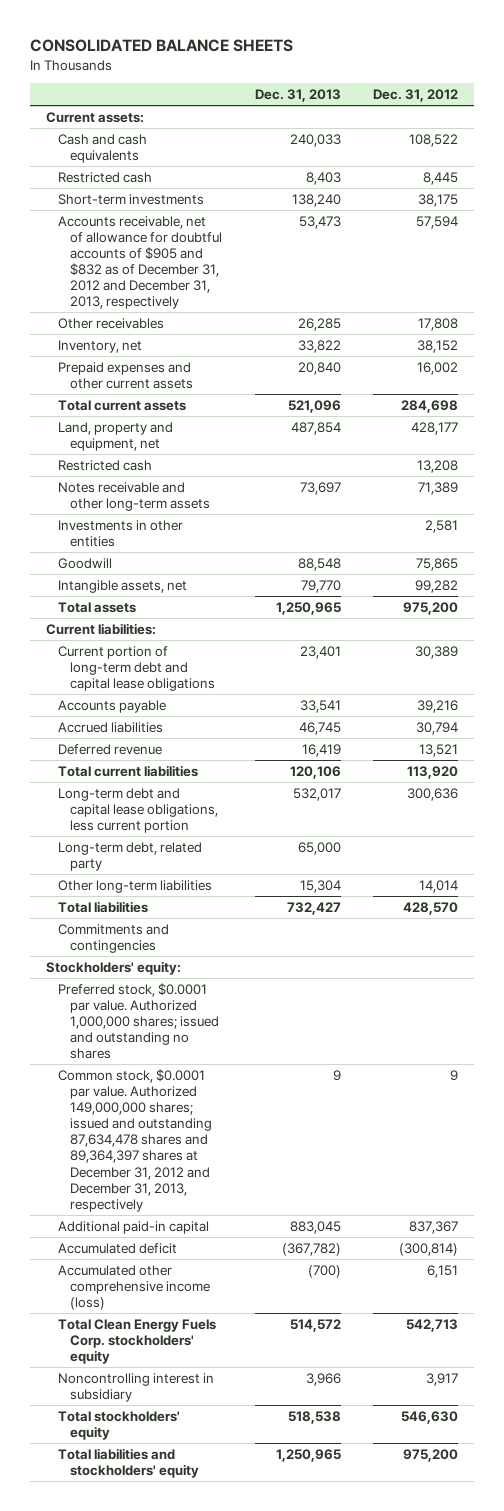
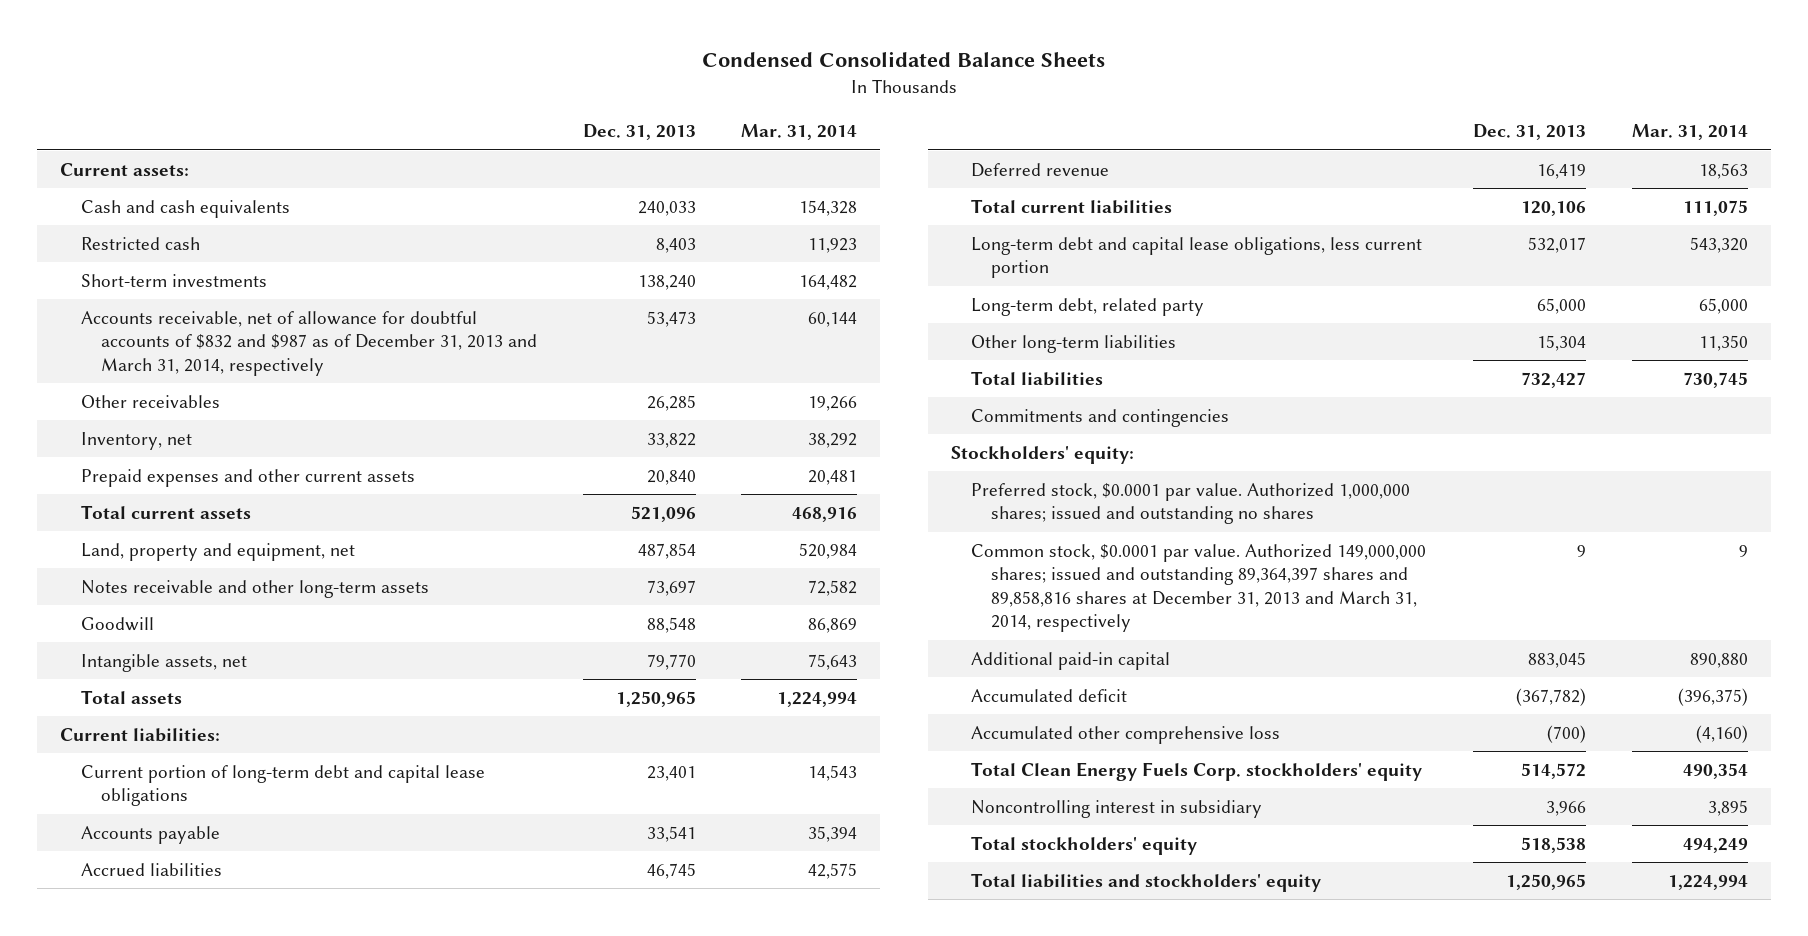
- CONSOLIDATED BALANCE SHEETS
+ Condensed Consolidated Balance Sheets
- | Dec. 31, 2013 | Dec. 31, 2012
+ | Dec. 31, 2013 | Mar. 31, 2014
- Accounts receivable, net of allowance for doubtful accounts of $905 and $832 as of December 31, 2012 and December 31, 2013, respectively | 53,473 | 57,594
+ Accounts receivable, net of allowance for doubtful accounts of $832 and $987 as of December 31, 2013 and March 31, 2014, respectively | 53,473 | 60,144
- Restricted cash | | 13,208
- Investments in other entities | | 2,581
- Common stock, $0.0001 par value. Authorized 149,000,000 shares; issued and outstanding 87,634,478 shares and 89,364,397 shares at December 31, 2012 and December 31, 2013, respectively | 9 | 9
+ Common stock, $0.0001 par value. Authorized 149,000,000 shares; issued and outstanding 89,364,397 shares and 89,858,816 shares at December 31, 2013 and March 31, 2014, respectively | 9 | 9
- Accumulated other comprehensive income (loss) | (700) | 6,151
+ Accumulated other comprehensive loss | (700) | (4,160)

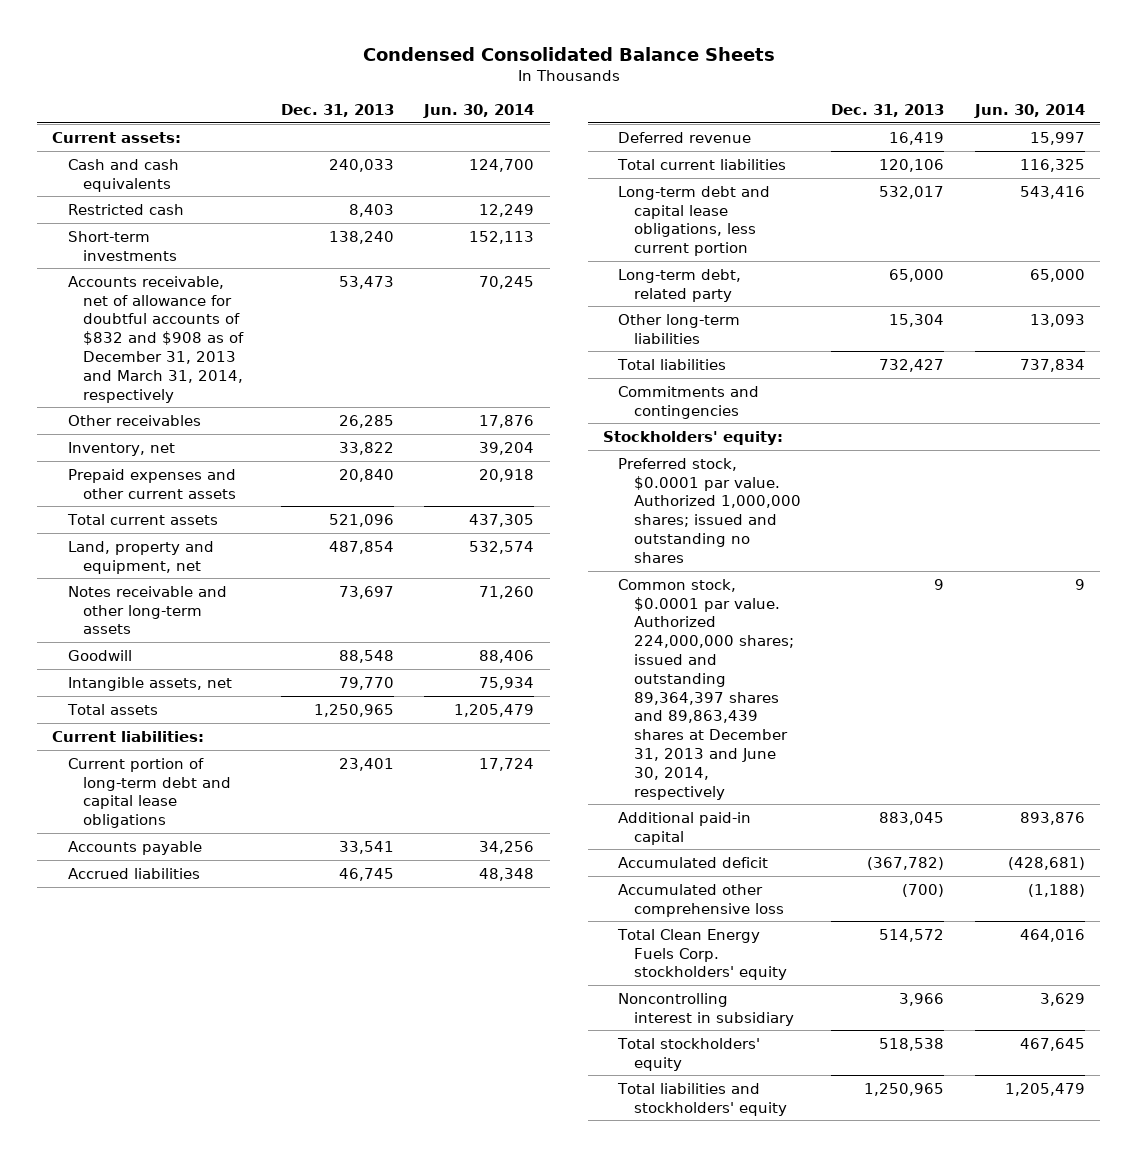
- | Dec. 31, 2013 | Mar. 31, 2014
+ | Dec. 31, 2013 | Jun. 30, 2014
- Accounts receivable, net of allowance for doubtful accounts of $832 and $987 as of December 31, 2013 and March 31, 2014, respectively | 53,473 | 60,144
+ Accounts receivable, net of allowance for doubtful accounts of $832 and $908 as of December 31, 2013 and March 31, 2014, respectively | 53,473 | 70,245
- Common stock, $0.0001 par value. Authorized 149,000,000 shares; issued and outstanding 89,364,397 shares and 89,858,816 shares at December 31, 2013 and March 31, 2014, respectively | 9 | 9
+ Common stock, $0.0001 par value. Authorized 224,000,000 shares; issued and outstanding 89,364,397 shares and 89,863,439 shares at December 31, 2013 and June 30, 2014, respectively | 9 | 9

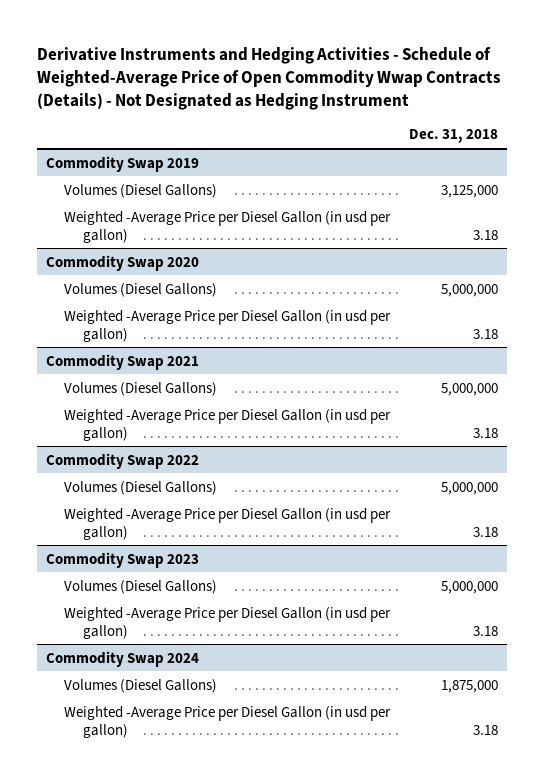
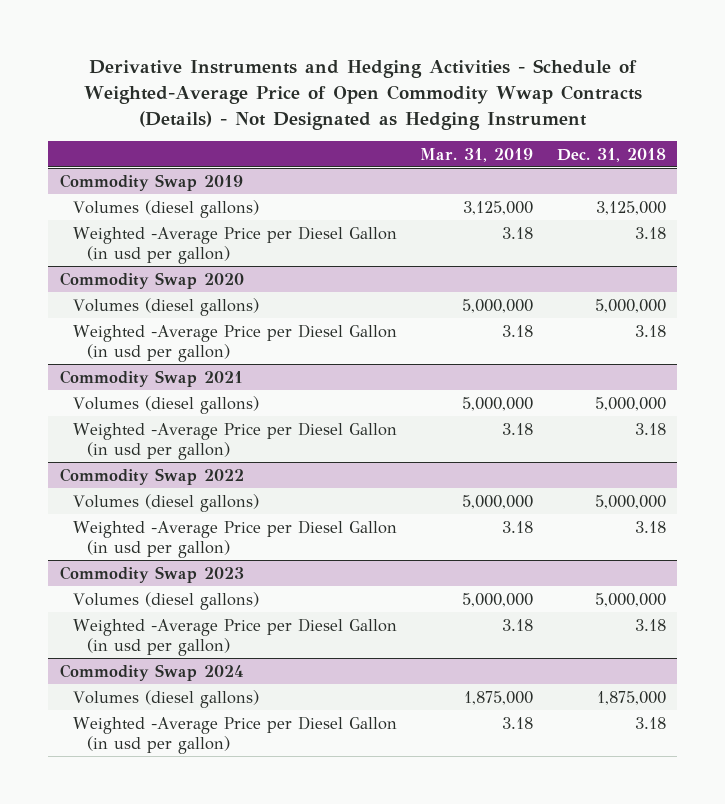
- | Dec. 31, 2018
+ | Mar. 31, 2019 | Dec. 31, 2018
@ Commodity Swap 2019
- Volumes (Diesel Gallons) | 3,125,000
+ Volumes (diesel gallons) | 3,125,000 | 3,125,000
@ Commodity Swap 2020
- Volumes (Diesel Gallons) | 5,000,000
+ Volumes (diesel gallons) | 5,000,000 | 5,000,000
@ Commodity Swap 2021
- Volumes (Diesel Gallons) | 5,000,000
+ Volumes (diesel gallons) | 5,000,000 | 5,000,000
@ Commodity Swap 2022
- Volumes (Diesel Gallons) | 5,000,000
+ Volumes (diesel gallons) | 5,000,000 | 5,000,000
@ Commodity Swap 2023
- Volumes (Diesel Gallons) | 5,000,000
+ Volumes (diesel gallons) | 5,000,000 | 5,000,000
@ Commodity Swap 2024
- Volumes (Diesel Gallons) | 1,875,000
+ Volumes (diesel gallons) | 1,875,000 | 1,875,000

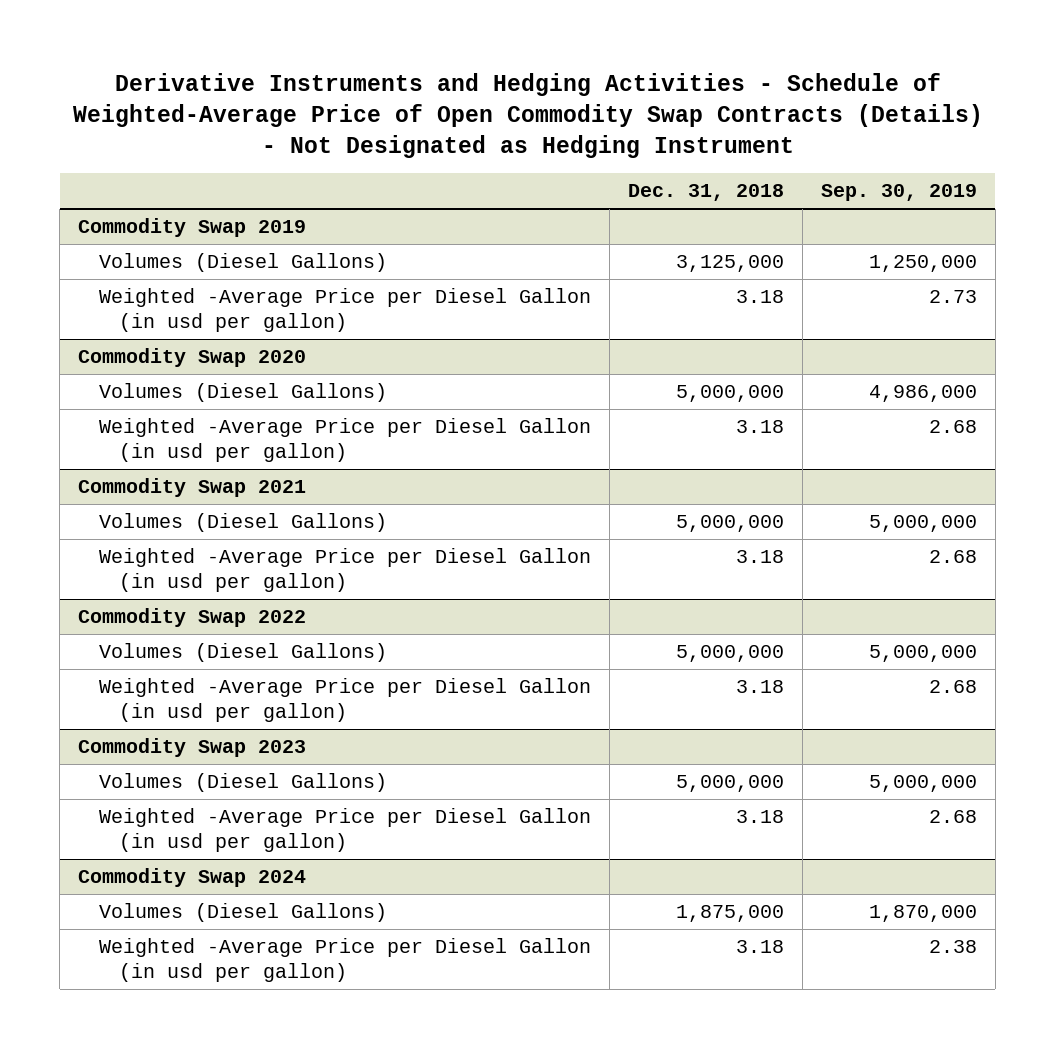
- Derivative Instruments and Hedging Activities - Schedule of Weighted-Average Price of Open Commodity Wwap Contracts (Details) - Not Designated as Hedging Instrument
+ Derivative Instruments and Hedging Activities - Schedule of Weighted-Average Price of Open Commodity Swap Contracts (Details) - Not Designated as Hedging Instrument
- | Mar. 31, 2019 | Dec. 31, 2018
+ | Dec. 31, 2018 | Sep. 30, 2019
@ Commodity Swap 2019
- Volumes (diesel gallons) | 3,125,000 | 3,125,000
+ Volumes (Diesel Gallons) | 3,125,000 | 1,250,000
@ Commodity Swap 2020
- Volumes (diesel gallons) | 5,000,000 | 5,000,000
+ Volumes (Diesel Gallons) | 5,000,000 | 4,986,000
@ Commodity Swap 2021
- Volumes (diesel gallons) | 5,000,000 | 5,000,000
+ Volumes (Diesel Gallons) | 5,000,000 | 5,000,000
@ Commodity Swap 2022
- Volumes (diesel gallons) | 5,000,000 | 5,000,000
+ Volumes (Diesel Gallons) | 5,000,000 | 5,000,000
@ Commodity Swap 2023
- Volumes (diesel gallons) | 5,000,000 | 5,000,000
+ Volumes (Diesel Gallons) | 5,000,000 | 5,000,000
@ Commodity Swap 2024
- Volumes (diesel gallons) | 1,875,000 | 1,875,000
+ Volumes (Diesel Gallons) | 1,875,000 | 1,870,000

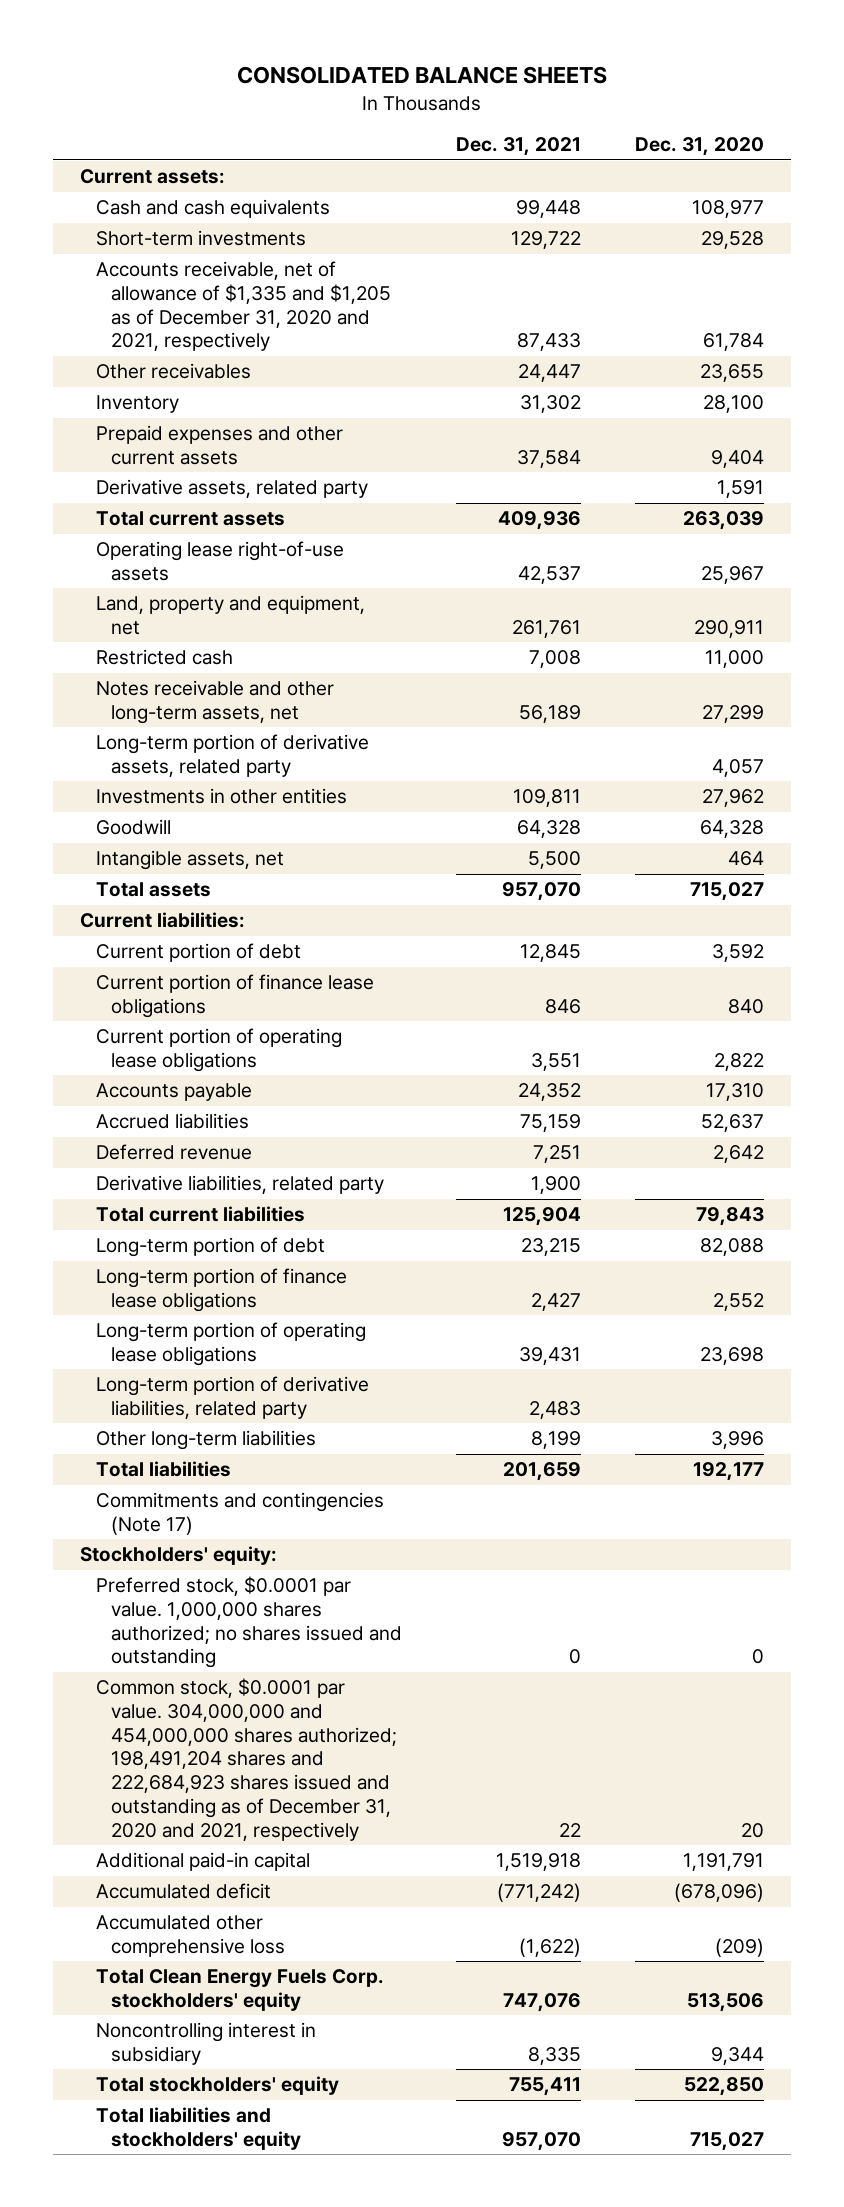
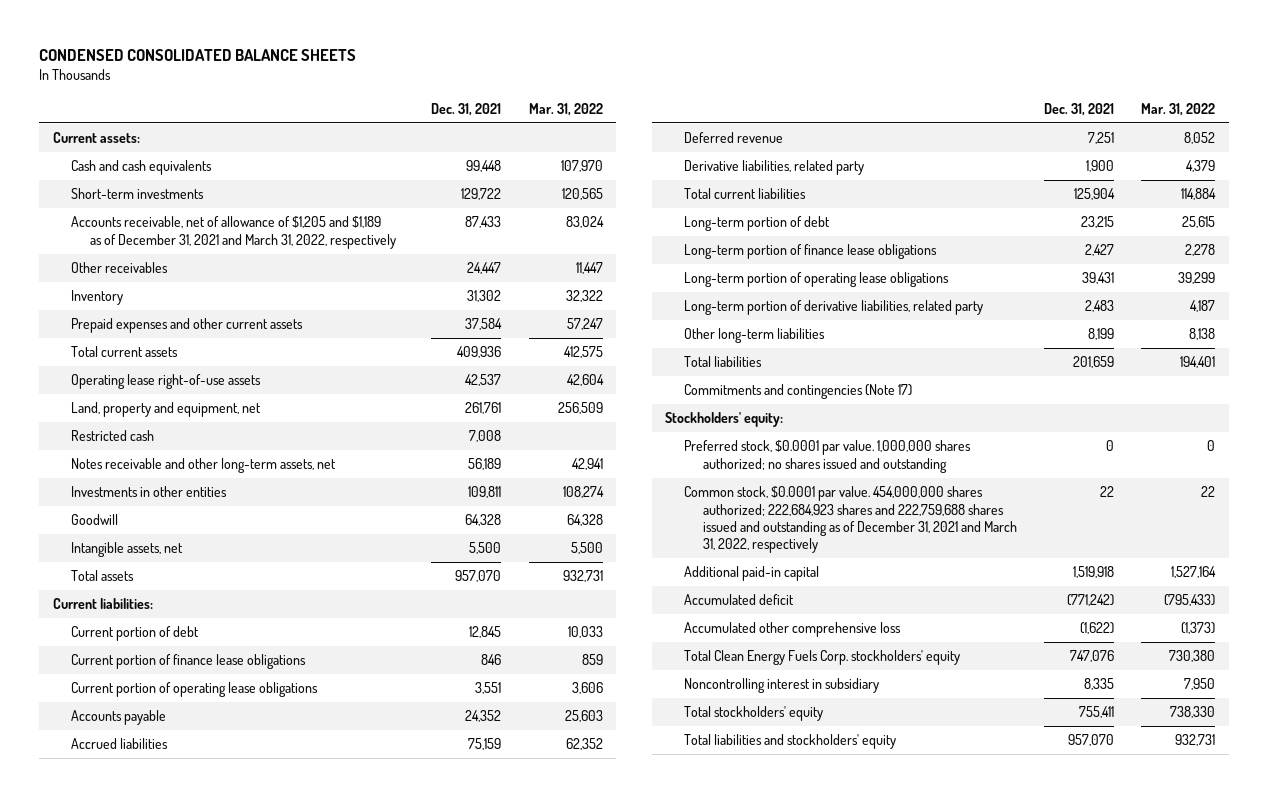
- CONSOLIDATED BALANCE SHEETS
+ CONDENSED CONSOLIDATED BALANCE SHEETS
- | Dec. 31, 2021 | Dec. 31, 2020
+ | Dec. 31, 2021 | Mar. 31, 2022
- Accounts receivable, net of allowance of $1,335 and $1,205 as of December 31, 2020 and 2021, respectively | 87,433 | 61,784
+ Accounts receivable, net of allowance of $1,205 and $1,189 as of December 31, 2021 and March 31, 2022, respectively | 87,433 | 83,024
- Derivative assets, related party | | 1,591
- Long-term portion of derivative assets, related party | | 4,057
- Common stock, $0.0001 par value. 304,000,000 and 454,000,000 shares authorized; 198,491,204 shares and 222,684,923 shares issued and outstanding as of December 31, 2020 and 2021, respectively | 22 | 20
+ Common stock, $0.0001 par value. 454,000,000 shares authorized; 222,684,923 shares and 222,759,688 shares issued and outstanding as of December 31, 2021 and March 31, 2022, respectively | 22 | 22

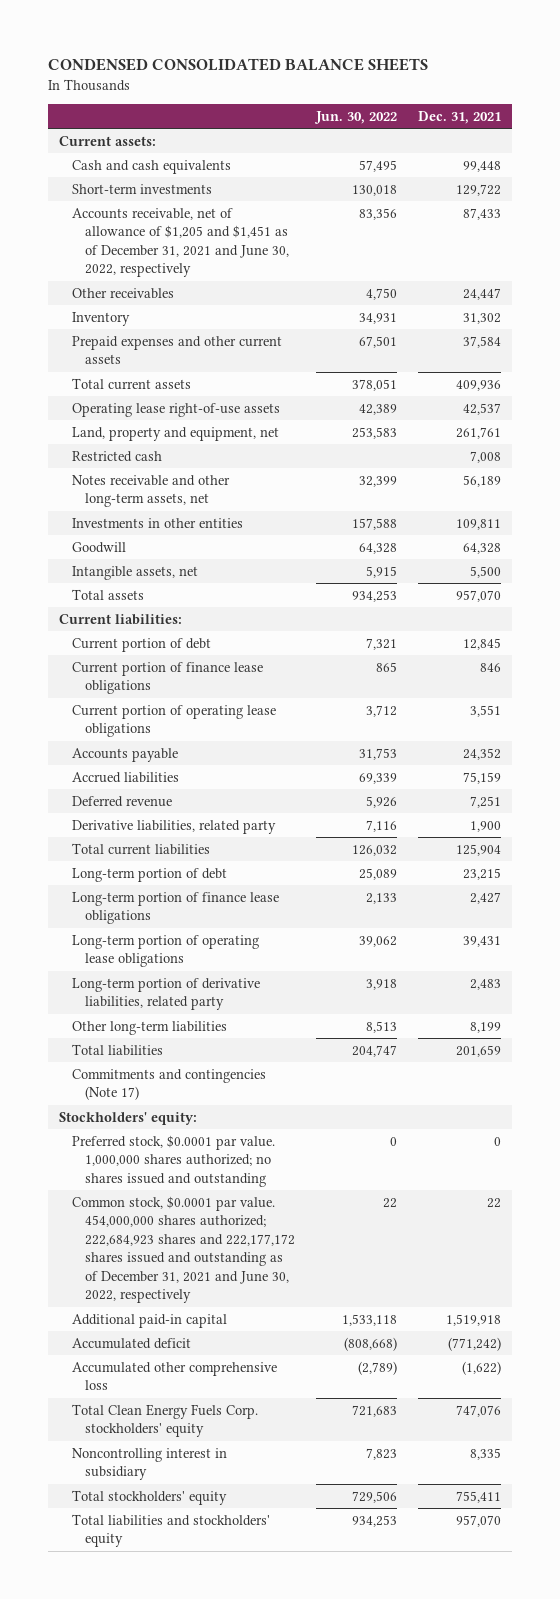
- | Dec. 31, 2021 | Mar. 31, 2022
+ | Jun. 30, 2022 | Dec. 31, 2021
- Accounts receivable, net of allowance of $1,205 and $1,189 as of December 31, 2021 and March 31, 2022, respectively | 87,433 | 83,024
+ Accounts receivable, net of allowance of $1,205 and $1,451 as of December 31, 2021 and June 30, 2022, respectively | 83,356 | 87,433
- Common stock, $0.0001 par value. 454,000,000 shares authorized; 222,684,923 shares and 222,759,688 shares issued and outstanding as of December 31, 2021 and March 31, 2022, respectively | 22 | 22
+ Common stock, $0.0001 par value. 454,000,000 shares authorized; 222,684,923 shares and 222,177,172 shares issued and outstanding as of December 31, 2021 and June 30, 2022, respectively | 22 | 22

